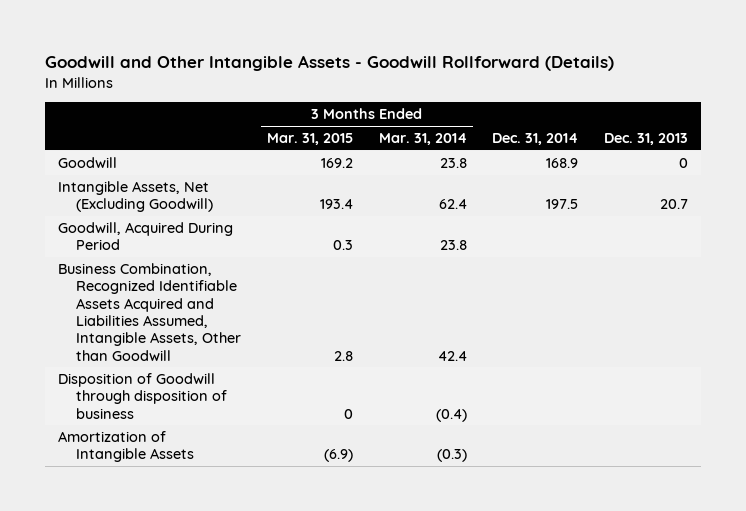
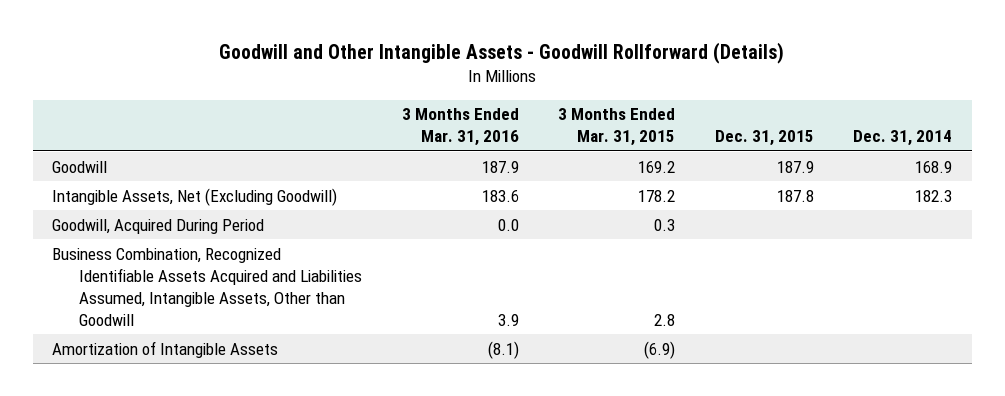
- | 3 Months Ended Mar. 31, 2015 | 3 Months Ended Mar. 31, 2014 | Dec. 31, 2014 | Dec. 31, 2013
+ | 3 Months Ended Mar. 31, 2016 | 3 Months Ended Mar. 31, 2015 | Dec. 31, 2015 | Dec. 31, 2014
- Intangible Assets, Net (Excluding Goodwill) | 193.4 | 62.4 | 197.5 | 20.7
+ Intangible Assets, Net (Excluding Goodwill) | 183.6 | 178.2 | 187.8 | 182.3
- Disposition of Goodwill through disposition of business | 0 | (0.4) | |

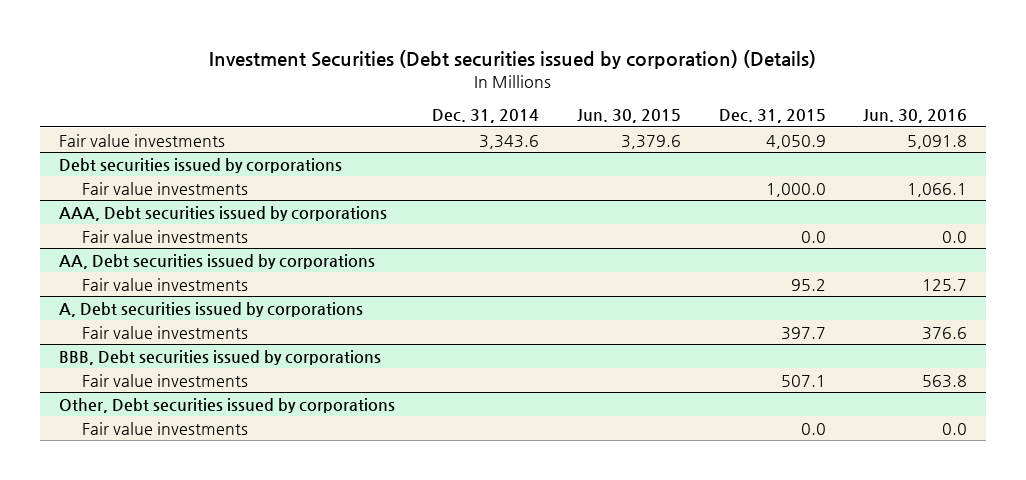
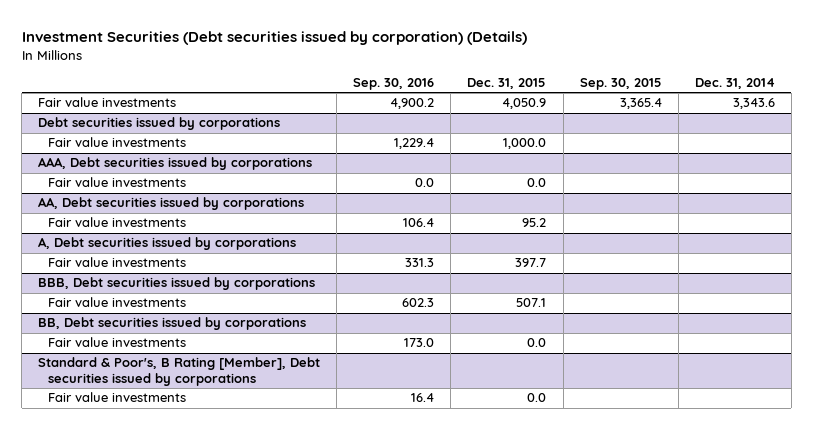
- | Dec. 31, 2014 | Jun. 30, 2015 | Dec. 31, 2015 | Jun. 30, 2016
+ | Sep. 30, 2016 | Dec. 31, 2015 | Sep. 30, 2015 | Dec. 31, 2014
- Other, Debt securities issued by corporations
+ BB, Debt securities issued by corporations
+ Standard & Poor's, B Rating [Member], Debt securities issued by corporations
+ Fair value investments | 16.4 | 0.0 | |

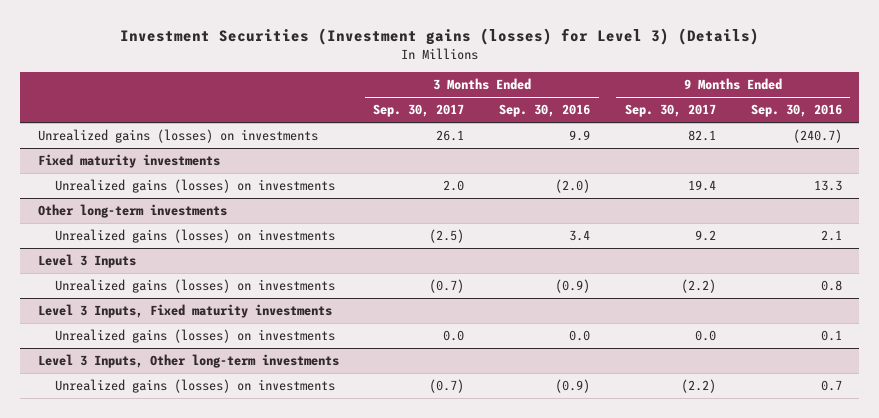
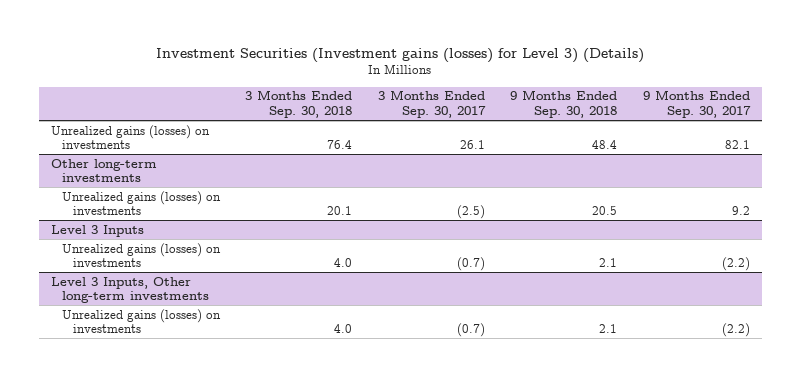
- | 3 Months Ended Sep. 30, 2017 | 3 Months Ended Sep. 30, 2016 | 9 Months Ended Sep. 30, 2017 | 9 Months Ended Sep. 30, 2016
+ | 3 Months Ended Sep. 30, 2018 | 3 Months Ended Sep. 30, 2017 | 9 Months Ended Sep. 30, 2018 | 9 Months Ended Sep. 30, 2017
- Fixed maturity investments
- Unrealized gains (losses) on investments | 2.0 | (2.0) | 19.4 | 13.3
- Level 3 Inputs, Fixed maturity investments
- Unrealized gains (losses) on investments | 0.0 | 0.0 | 0.0 | 0.1

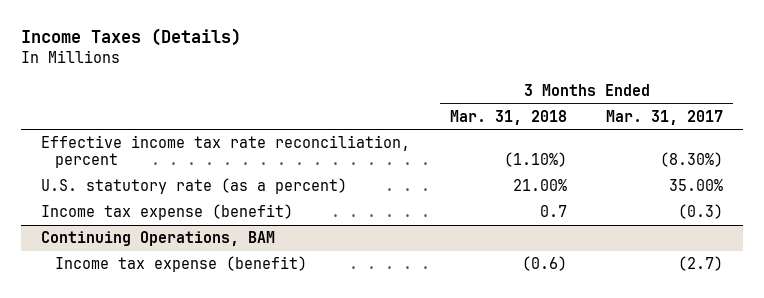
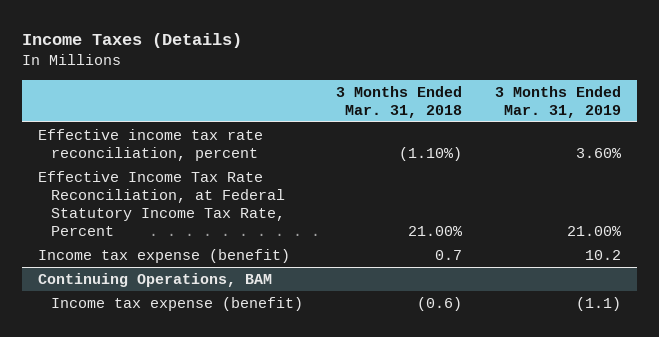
- | 3 Months Ended Mar. 31, 2018 | 3 Months Ended Mar. 31, 2017
+ | 3 Months Ended Mar. 31, 2018 | 3 Months Ended Mar. 31, 2019
- U.S. statutory rate (as a percent) | 21.00% | 35.00%
+ Effective Income Tax Rate Reconciliation, at Federal Statutory Income Tax Rate, Percent | 21.00% | 21.00%

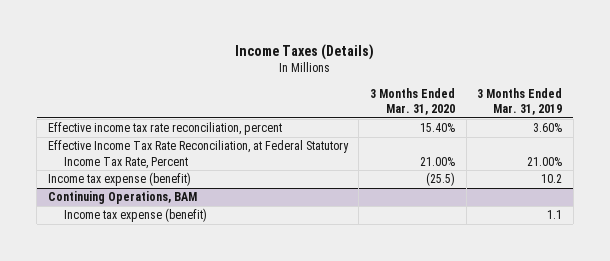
- | 3 Months Ended Mar. 31, 2018 | 3 Months Ended Mar. 31, 2019
+ | 3 Months Ended Mar. 31, 2020 | 3 Months Ended Mar. 31, 2019
@ Continuing Operations, BAM
- Income tax expense (benefit) | (0.6) | (1.1)
+ Income tax expense (benefit) | | 1.1

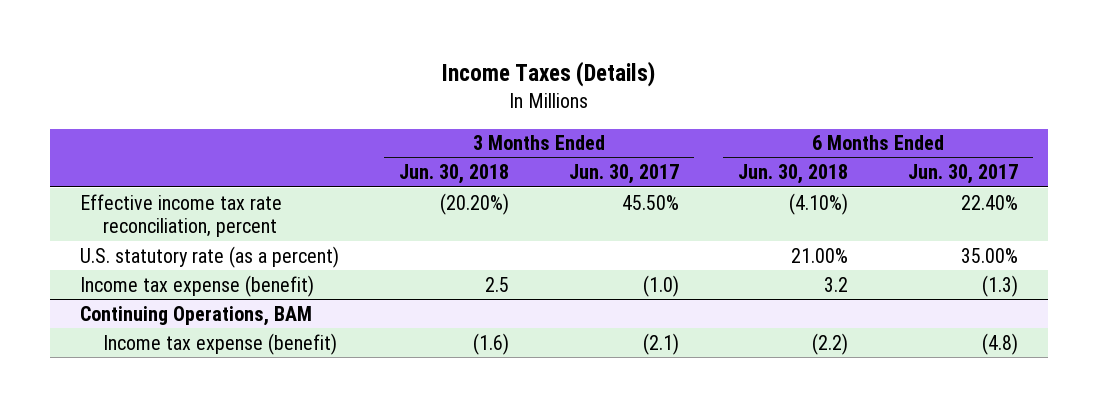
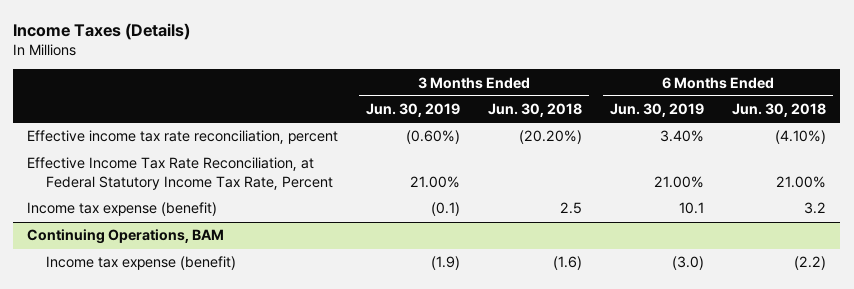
- | 3 Months Ended Jun. 30, 2018 | 3 Months Ended Jun. 30, 2017 | 6 Months Ended Jun. 30, 2018 | 6 Months Ended Jun. 30, 2017
+ | 3 Months Ended Jun. 30, 2019 | 3 Months Ended Jun. 30, 2018 | 6 Months Ended Jun. 30, 2019 | 6 Months Ended Jun. 30, 2018
- U.S. statutory rate (as a percent) | | | 21.00% | 35.00%
+ Effective Income Tax Rate Reconciliation, at Federal Statutory Income Tax Rate, Percent | 21.00% | | 21.00% | 21.00%

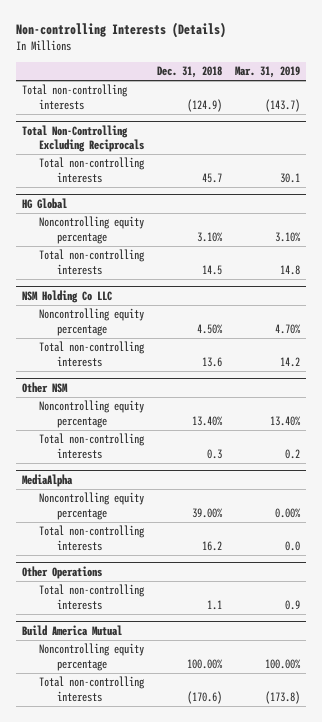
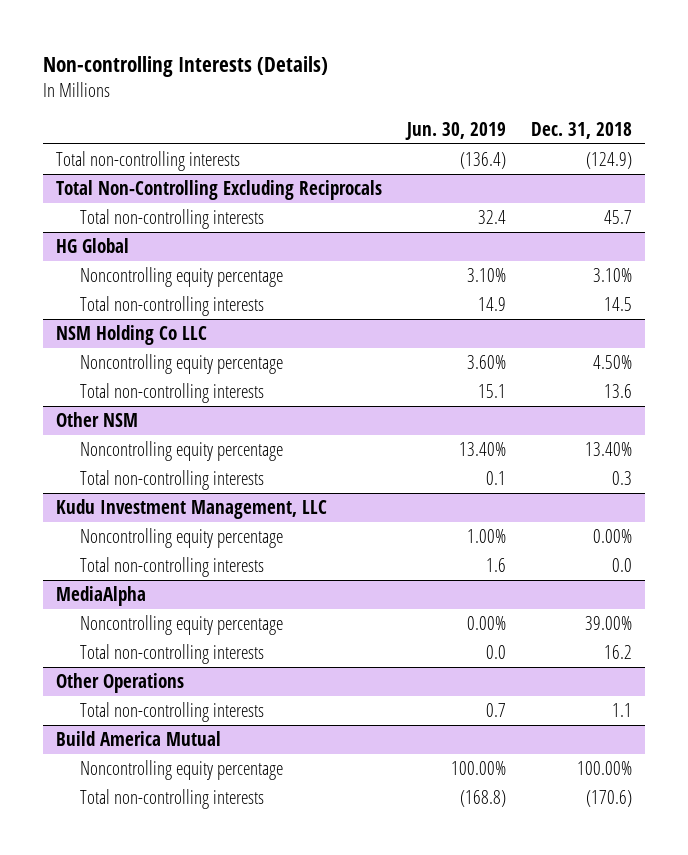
- | Dec. 31, 2018 | Mar. 31, 2019
+ | Jun. 30, 2019 | Dec. 31, 2018
+ Kudu Investment Management, LLC
+ Noncontrolling equity percentage | 1.00% | 0.00%
+ Total non-controlling interests | 1.6 | 0.0

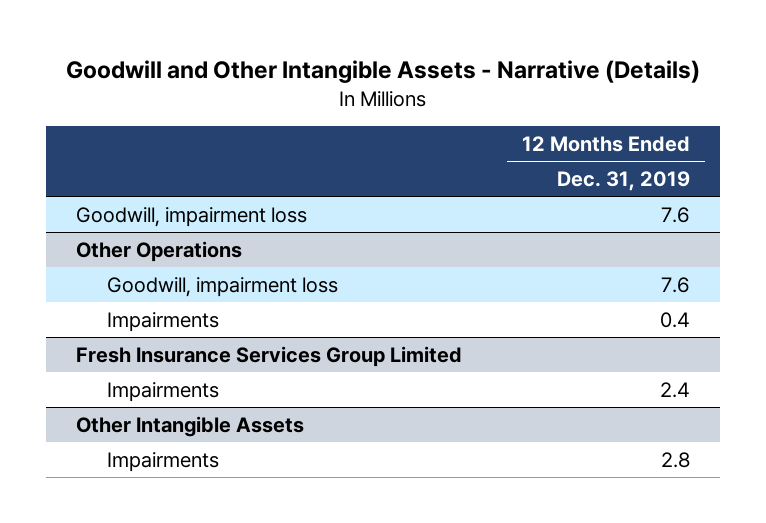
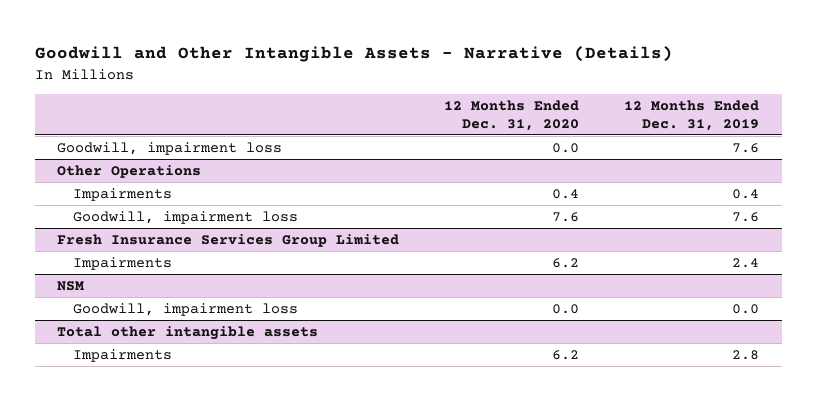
- | 12 Months Ended Dec. 31, 2019
+ | 12 Months Ended Dec. 31, 2020 | 12 Months Ended Dec. 31, 2019
@ Other Operations
moved down: Goodwill, impairment loss | 7.6 | 7.6
- Other Intangible Assets
+ NSM
+ Goodwill, impairment loss | 0.0 | 0.0
+ Total other intangible assets

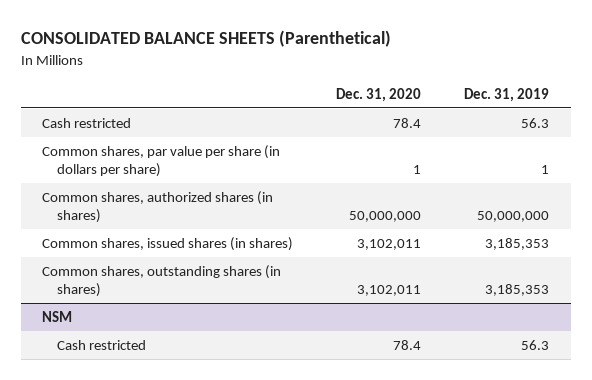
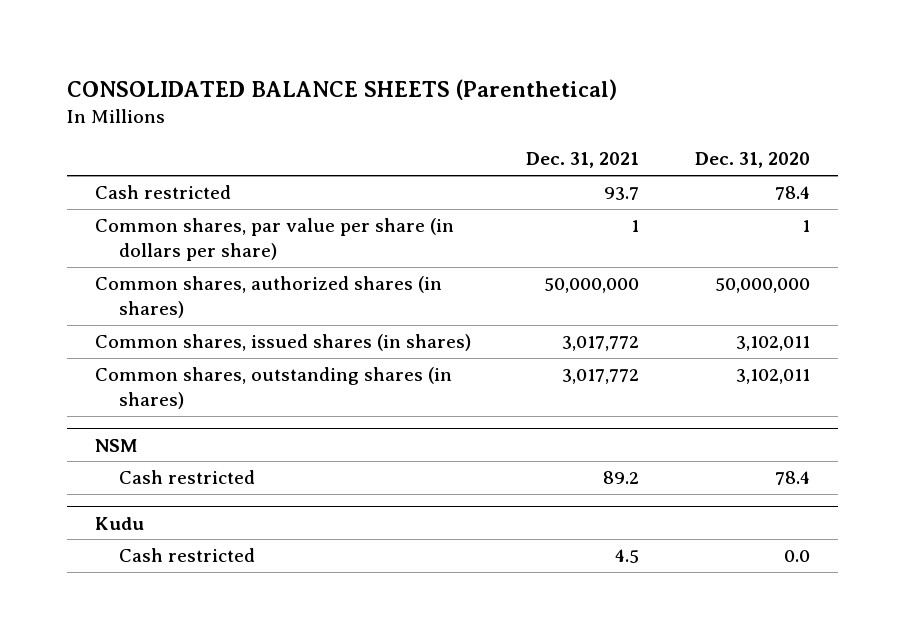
- | Dec. 31, 2020 | Dec. 31, 2019
+ | Dec. 31, 2021 | Dec. 31, 2020
+ Kudu
+ Cash restricted | 4.5 | 0.0

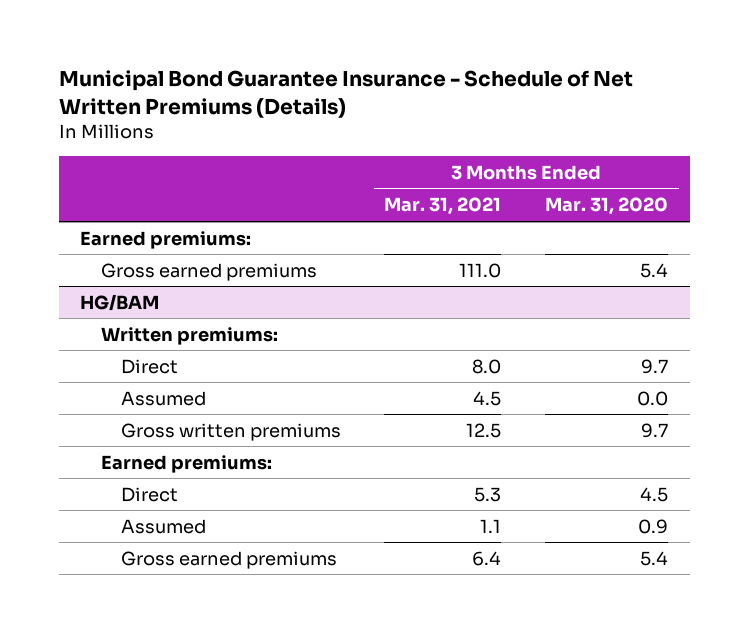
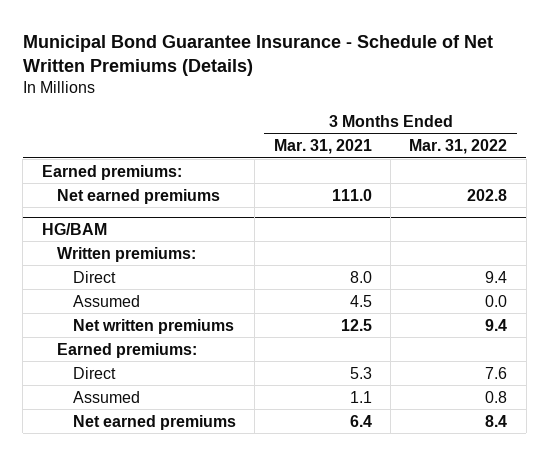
- | 3 Months Ended Mar. 31, 2021 | 3 Months Ended Mar. 31, 2020
+ | 3 Months Ended Mar. 31, 2021 | 3 Months Ended Mar. 31, 2022
- Gross earned premiums | 111.0 | 5.4
+ Net earned premiums | 111.0 | 202.8
@ HG/BAM
- Gross written premiums | 12.5 | 9.7
+ Net written premiums | 12.5 | 9.4
- Gross earned premiums | 6.4 | 5.4
+ Net earned premiums | 6.4 | 8.4

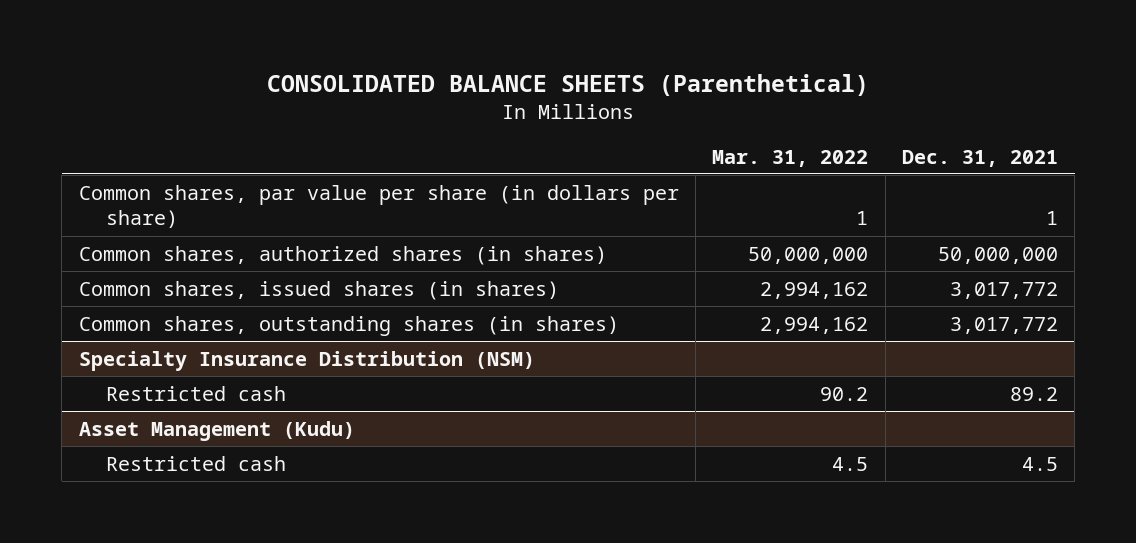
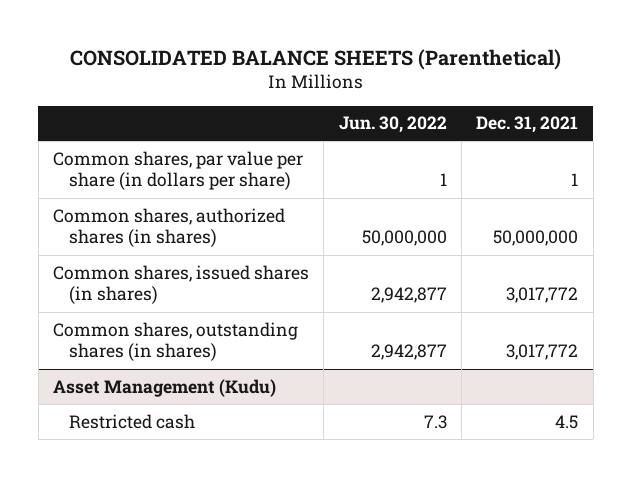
- | Mar. 31, 2022 | Dec. 31, 2021
+ | Jun. 30, 2022 | Dec. 31, 2021
- Specialty Insurance Distribution (NSM)
- Restricted cash | 90.2 | 89.2

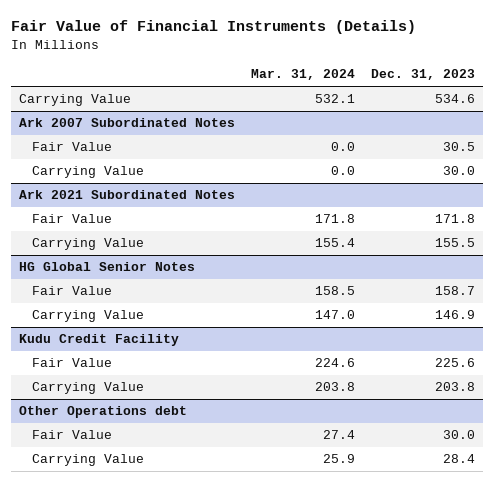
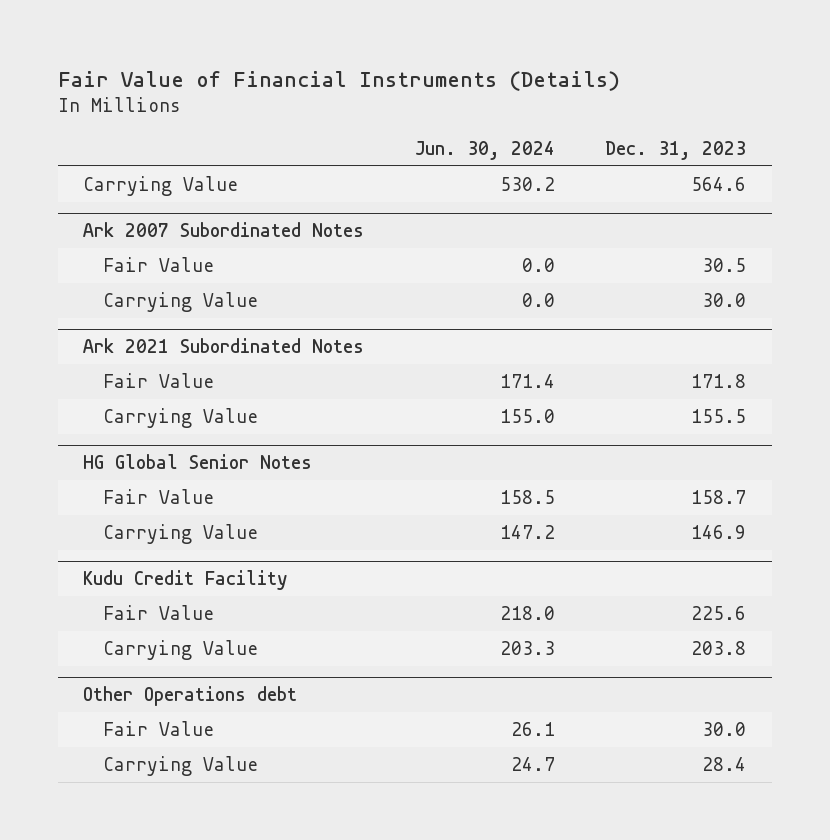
- | Mar. 31, 2024 | Dec. 31, 2023
+ | Jun. 30, 2024 | Dec. 31, 2023
- Carrying Value | 532.1 | 534.6
+ Carrying Value | 530.2 | 564.6

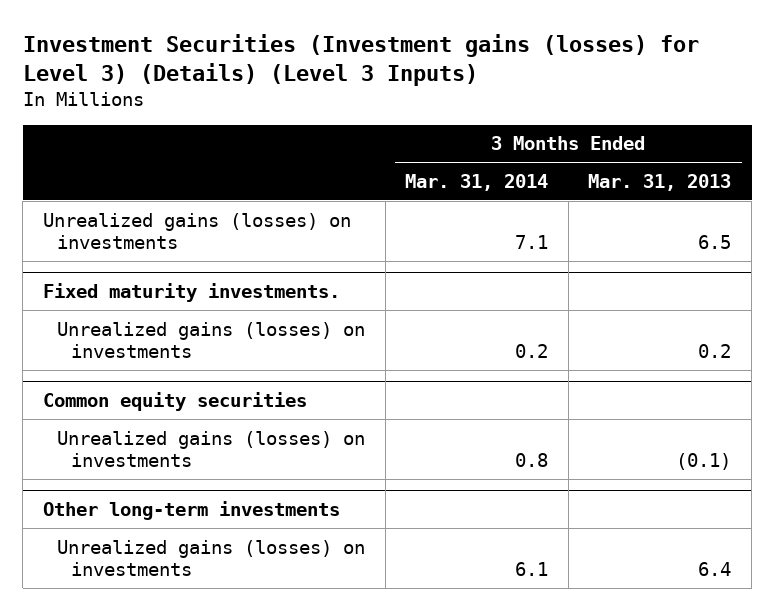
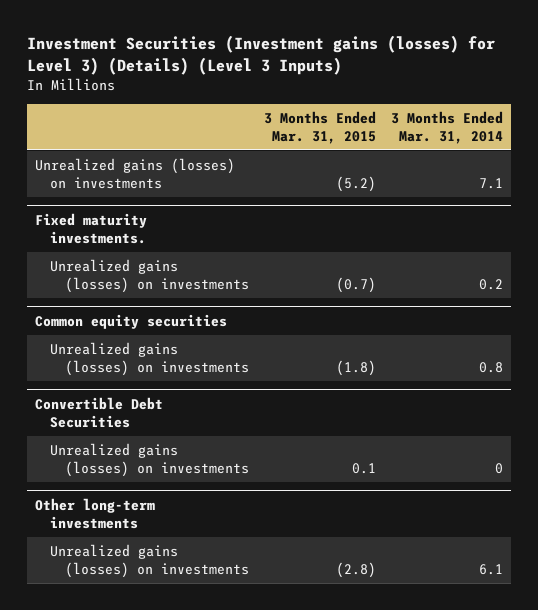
- | 3 Months Ended Mar. 31, 2014 | 3 Months Ended Mar. 31, 2013
+ | 3 Months Ended Mar. 31, 2015 | 3 Months Ended Mar. 31, 2014
+ Convertible Debt Securities
+ Unrealized gains (losses) on investments | 0.1 | 0

